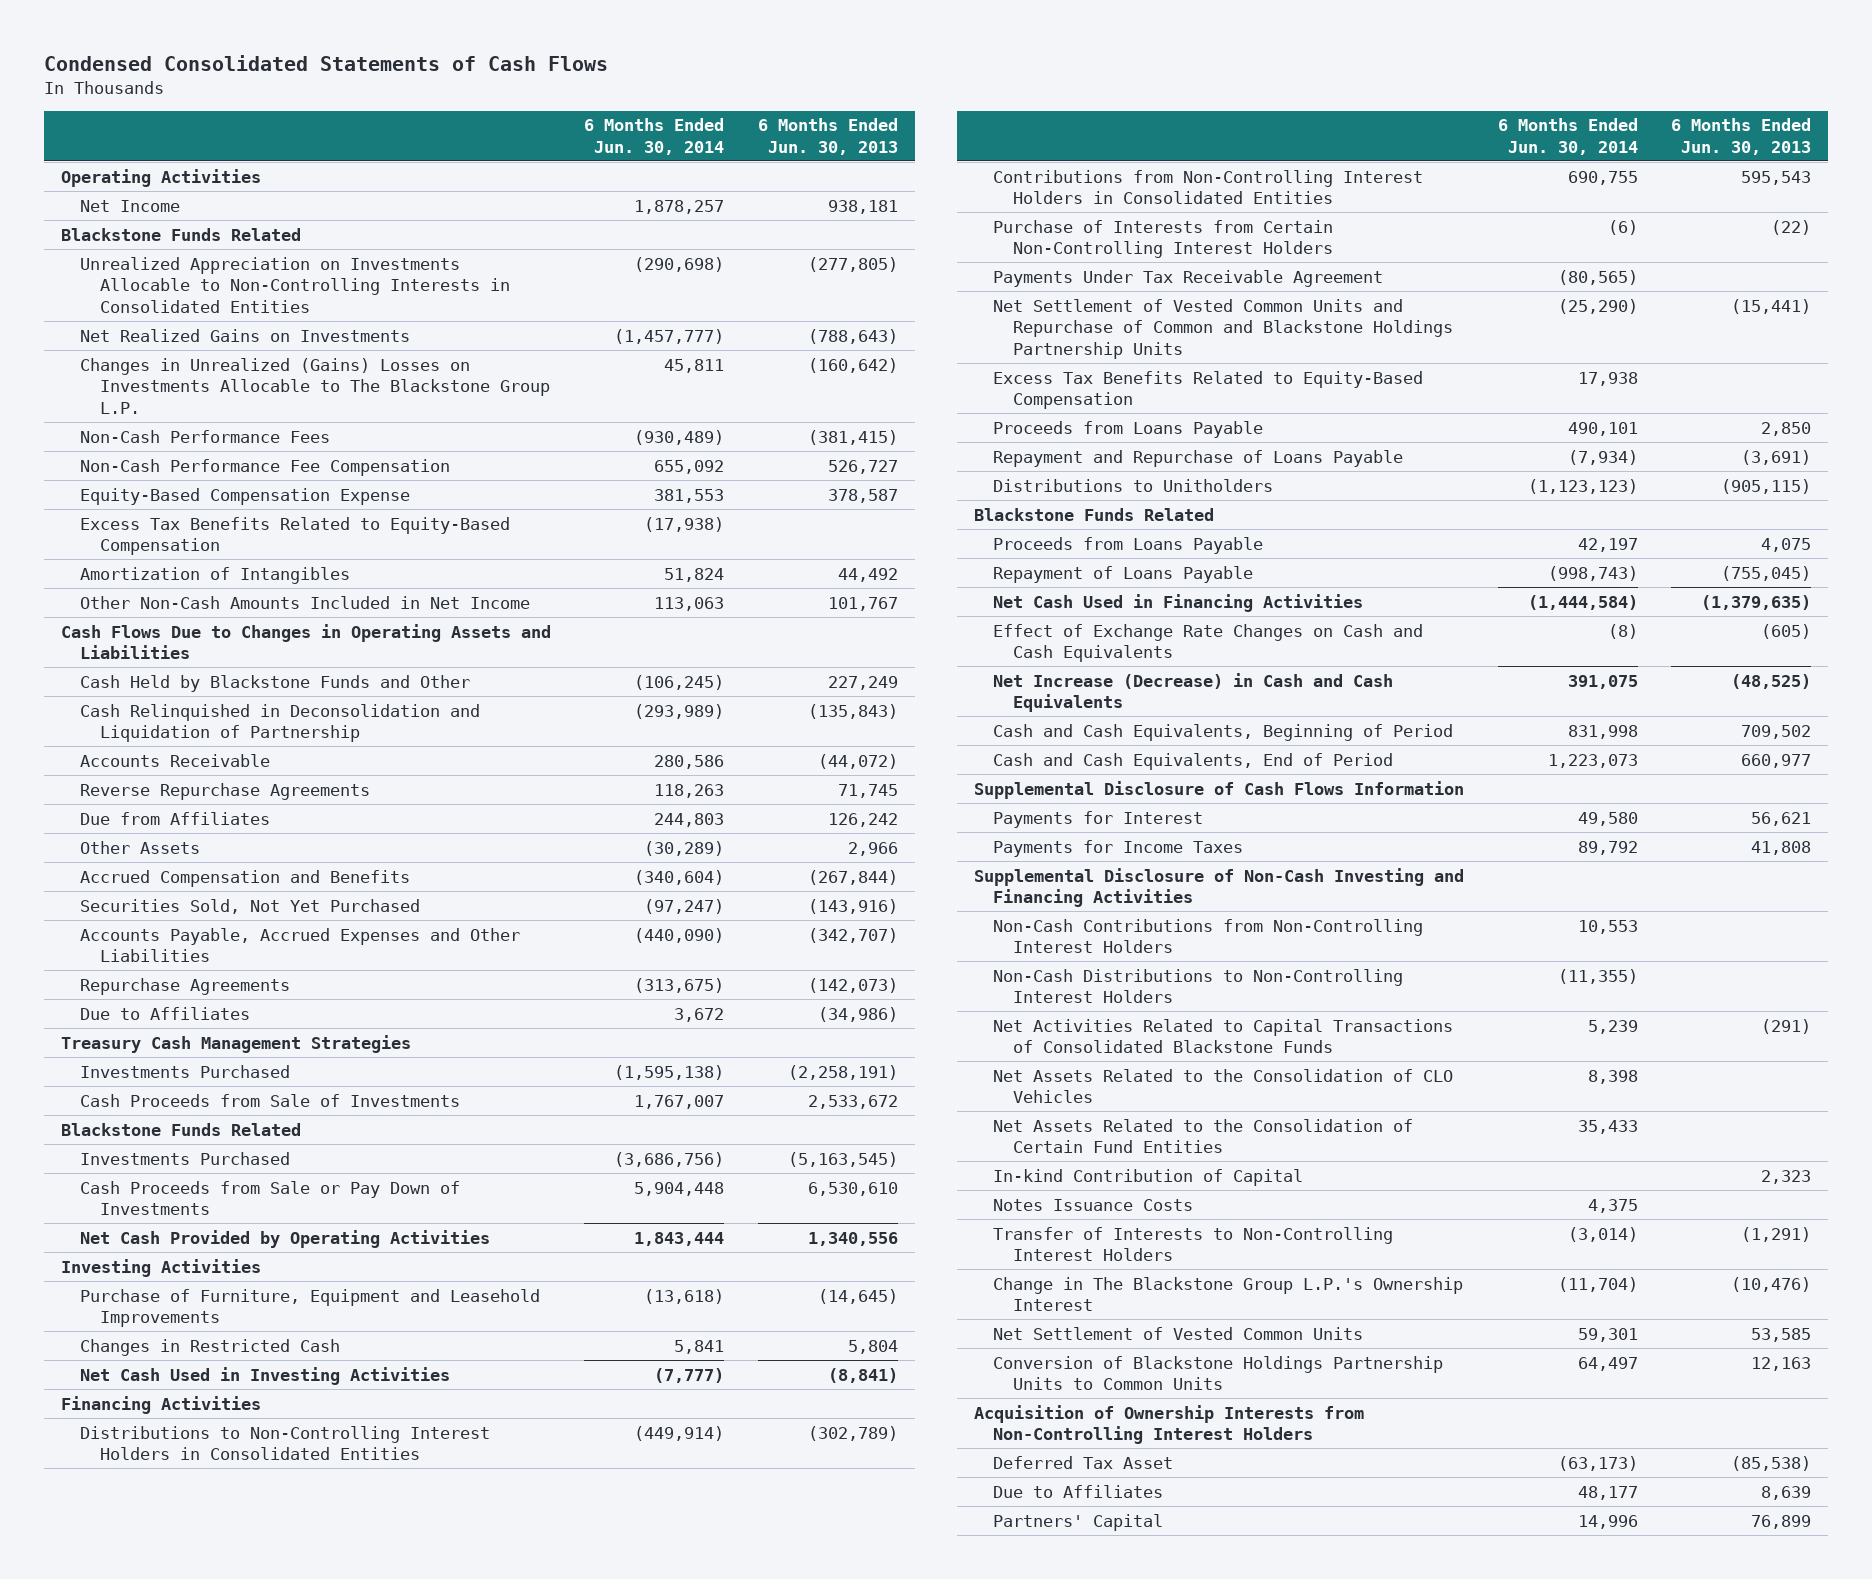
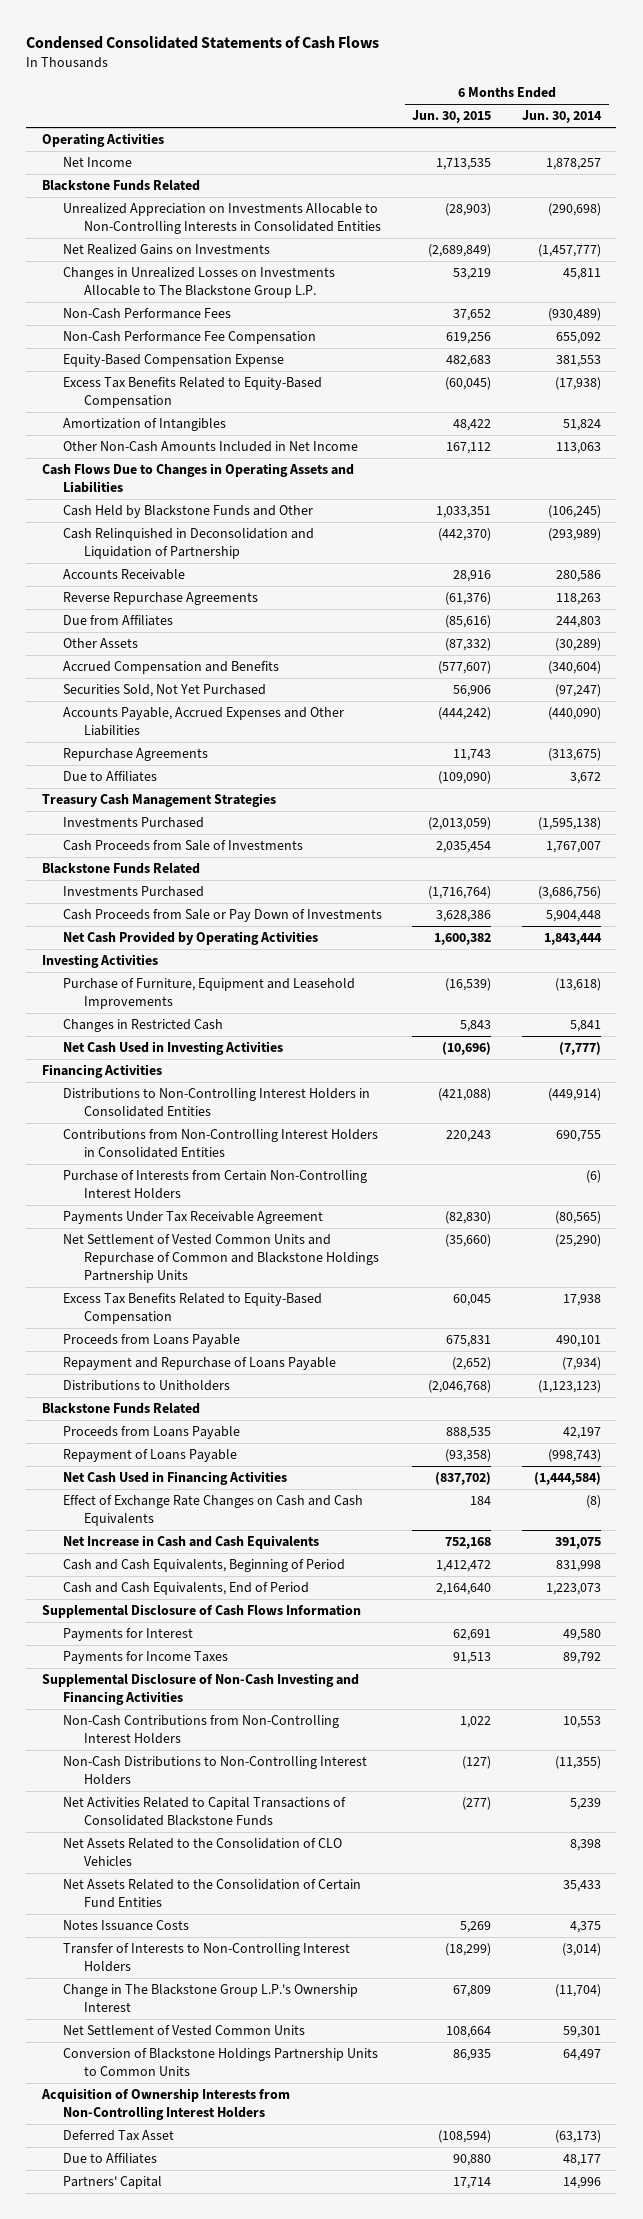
- | 6 Months Ended Jun. 30, 2014 | 6 Months Ended Jun. 30, 2013
+ | 6 Months Ended Jun. 30, 2015 | 6 Months Ended Jun. 30, 2014
- Changes in Unrealized (Gains) Losses on Investments Allocable to The Blackstone Group L.P. | 45,811 | (160,642)
+ Changes in Unrealized Losses on Investments Allocable to The Blackstone Group L.P. | 53,219 | 45,811
- Net Increase (Decrease) in Cash and Cash Equivalents | 391,075 | (48,525)
+ Net Increase in Cash and Cash Equivalents | 752,168 | 391,075
- In-kind Contribution of Capital | | 2,323

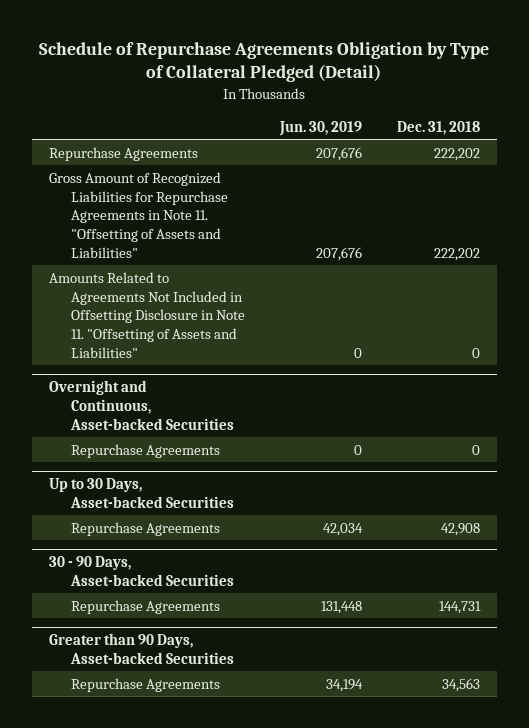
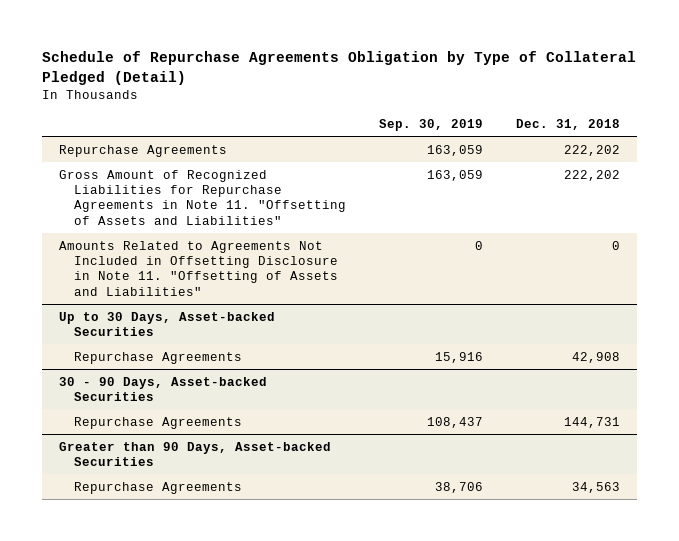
- | Jun. 30, 2019 | Dec. 31, 2018
+ | Sep. 30, 2019 | Dec. 31, 2018
- Overnight and Continuous, Asset-backed Securities
- Repurchase Agreements | 0 | 0

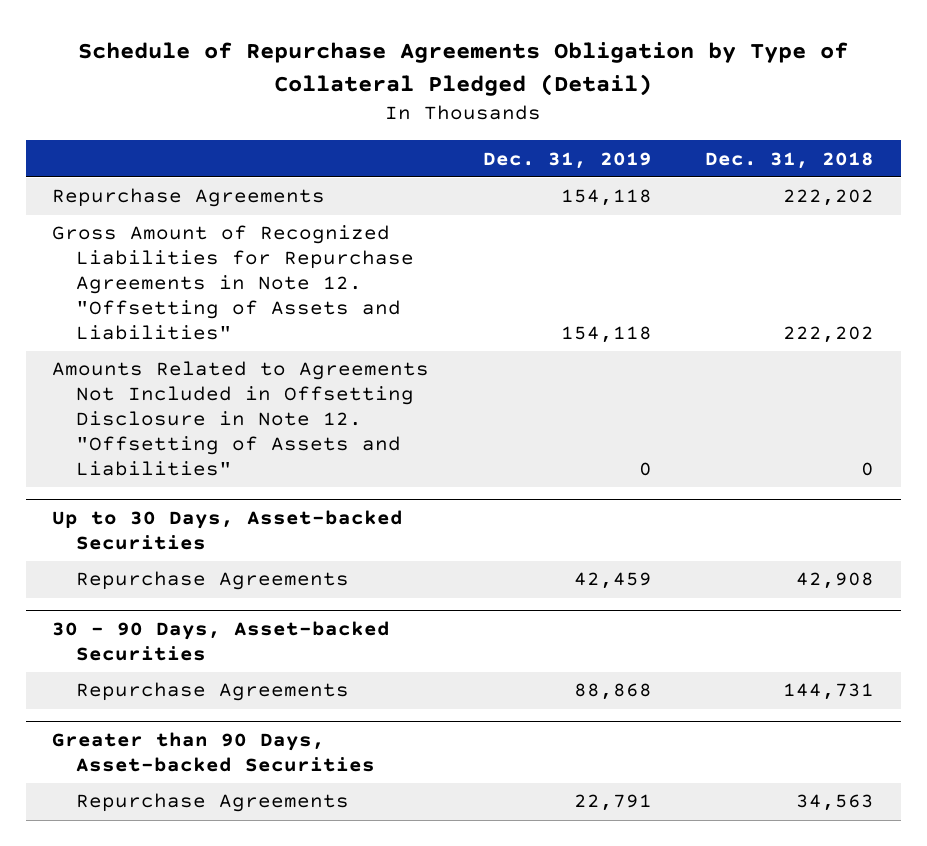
- | Sep. 30, 2019 | Dec. 31, 2018
+ | Dec. 31, 2019 | Dec. 31, 2018
- Gross Amount of Recognized Liabilities for Repurchase Agreements in Note 11. "Offsetting of Assets and Liabilities" | 163,059 | 222,202
- Amounts Related to Agreements Not Included in Offsetting Disclosure in Note 11. "Offsetting of Assets and Liabilities" | 0 | 0
+ Gross Amount of Recognized Liabilities for Repurchase Agreements in Note 12. "Offsetting of Assets and Liabilities" | 154,118 | 222,202
+ Amounts Related to Agreements Not Included in Offsetting Disclosure in Note 12. "Offsetting of Assets and Liabilities" | 0 | 0

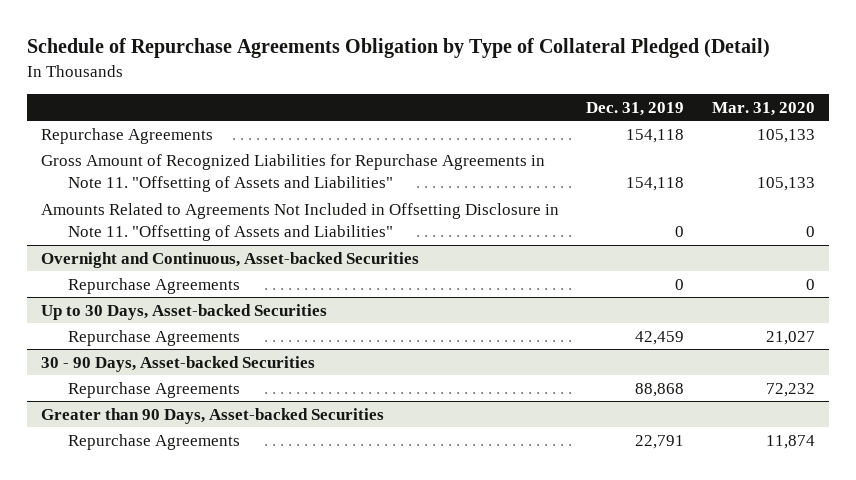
- | Dec. 31, 2019 | Dec. 31, 2018
+ | Dec. 31, 2019 | Mar. 31, 2020
- Gross Amount of Recognized Liabilities for Repurchase Agreements in Note 12. "Offsetting of Assets and Liabilities" | 154,118 | 222,202
- Amounts Related to Agreements Not Included in Offsetting Disclosure in Note 12. "Offsetting of Assets and Liabilities" | 0 | 0
+ Gross Amount of Recognized Liabilities for Repurchase Agreements in Note 11. "Offsetting of Assets and Liabilities" | 154,118 | 105,133
+ Amounts Related to Agreements Not Included in Offsetting Disclosure in Note 11. "Offsetting of Assets and Liabilities" | 0 | 0
+ Overnight and Continuous, Asset-backed Securities
+ Repurchase Agreements | 0 | 0

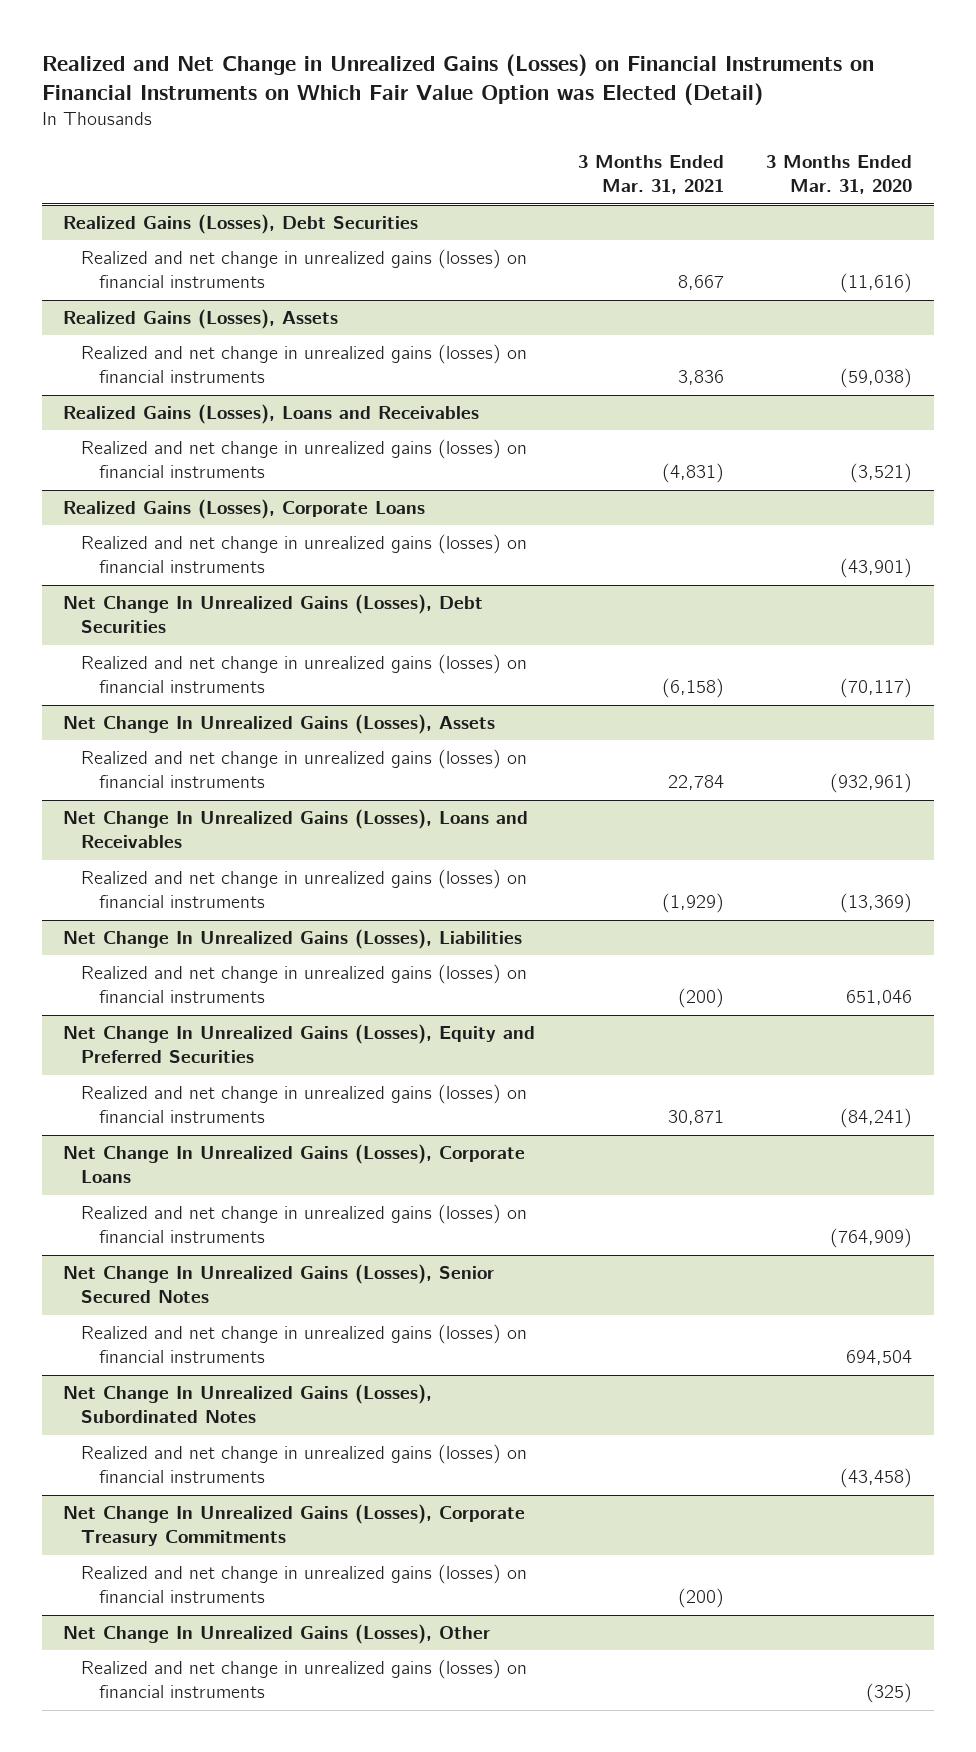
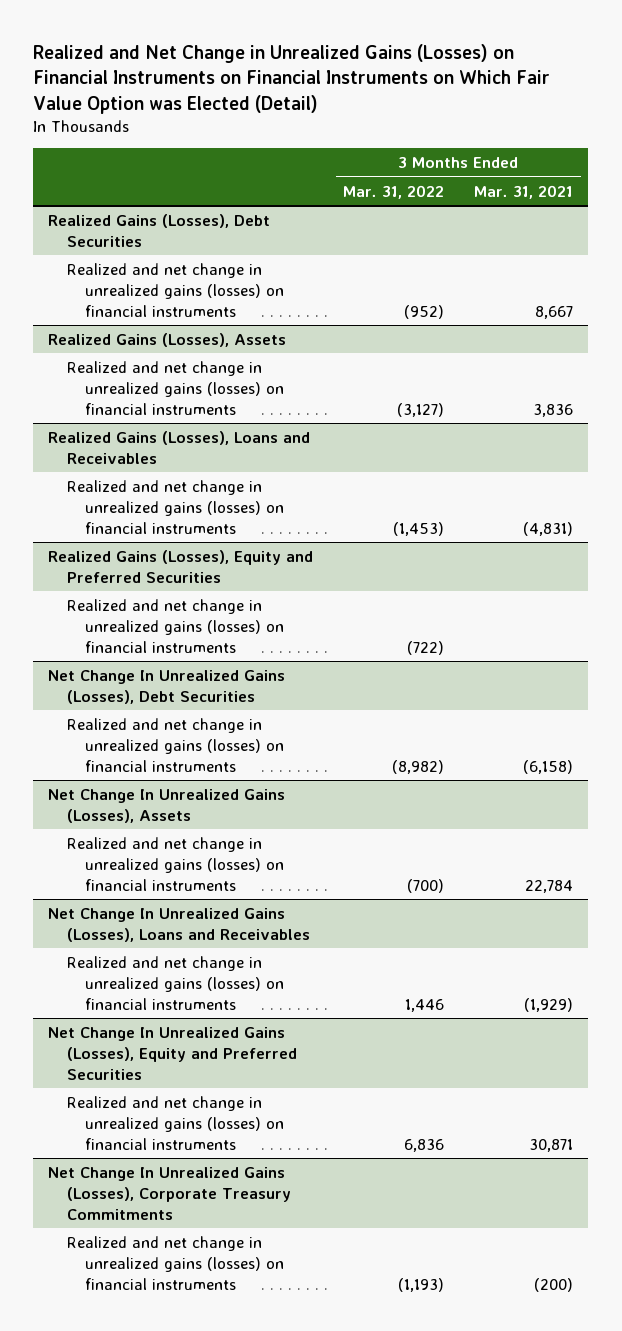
- | 3 Months Ended Mar. 31, 2021 | 3 Months Ended Mar. 31, 2020
+ | 3 Months Ended Mar. 31, 2022 | 3 Months Ended Mar. 31, 2021
- Realized Gains (Losses), Corporate Loans
+ Realized Gains (Losses), Equity and Preferred Securities
- Net Change In Unrealized Gains (Losses), Liabilities
- Realized and net change in unrealized gains (losses) on financial instruments | (200) | 651,046
- Net Change In Unrealized Gains (Losses), Corporate Loans
- Realized and net change in unrealized gains (losses) on financial instruments | | (764,909)
- Net Change In Unrealized Gains (Losses), Senior Secured Notes
- Realized and net change in unrealized gains (losses) on financial instruments | | 694,504
- Net Change In Unrealized Gains (Losses), Subordinated Notes
- Realized and net change in unrealized gains (losses) on financial instruments | | (43,458)
- Net Change In Unrealized Gains (Losses), Other
- Realized and net change in unrealized gains (losses) on financial instruments | | (325)

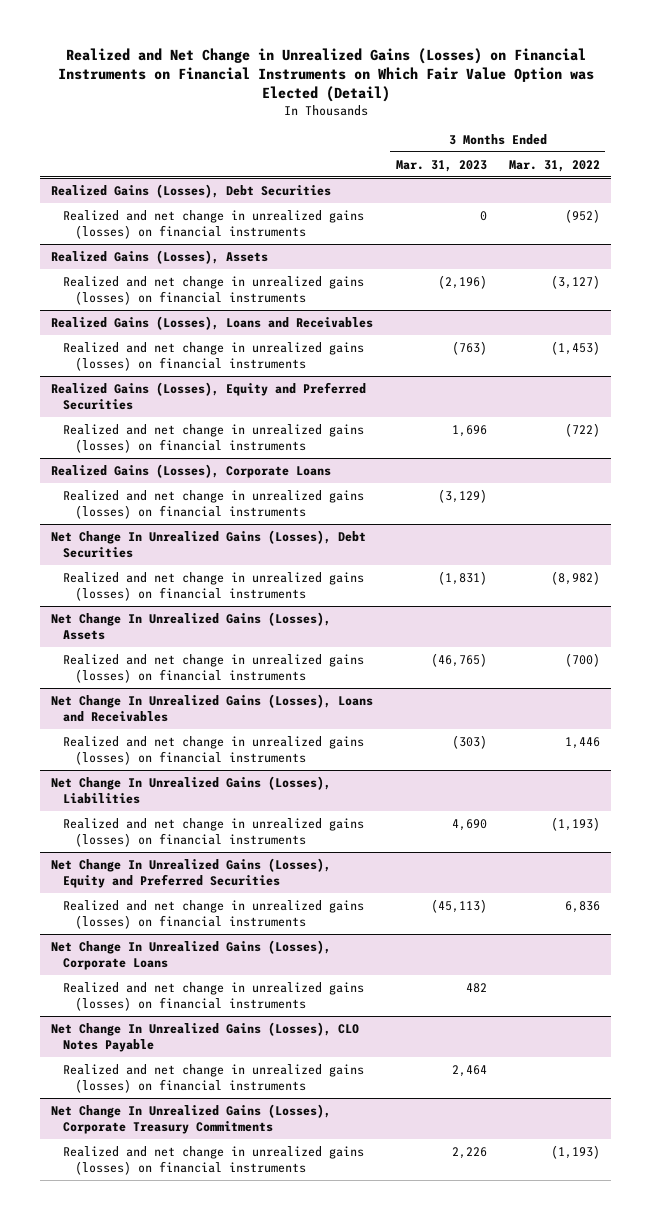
- | 3 Months Ended Mar. 31, 2022 | 3 Months Ended Mar. 31, 2021
+ | 3 Months Ended Mar. 31, 2023 | 3 Months Ended Mar. 31, 2022
+ Realized Gains (Losses), Corporate Loans
+ Realized and net change in unrealized gains (losses) on financial instruments | (3,129) |
+ Net Change In Unrealized Gains (Losses), Liabilities
+ Realized and net change in unrealized gains (losses) on financial instruments | 4,690 | (1,193)
+ Net Change In Unrealized Gains (Losses), Corporate Loans
+ Realized and net change in unrealized gains (losses) on financial instruments | 482 |
+ Net Change In Unrealized Gains (Losses), CLO Notes Payable
+ Realized and net change in unrealized gains (losses) on financial instruments | 2,464 |

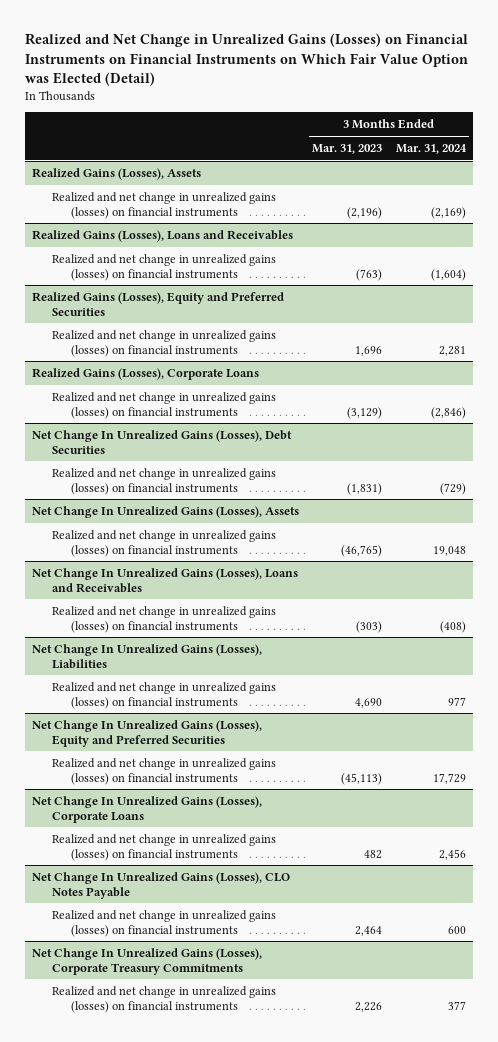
- | 3 Months Ended Mar. 31, 2023 | 3 Months Ended Mar. 31, 2022
+ | 3 Months Ended Mar. 31, 2023 | 3 Months Ended Mar. 31, 2024
- Realized Gains (Losses), Debt Securities
- Realized and net change in unrealized gains (losses) on financial instruments | 0 | (952)

